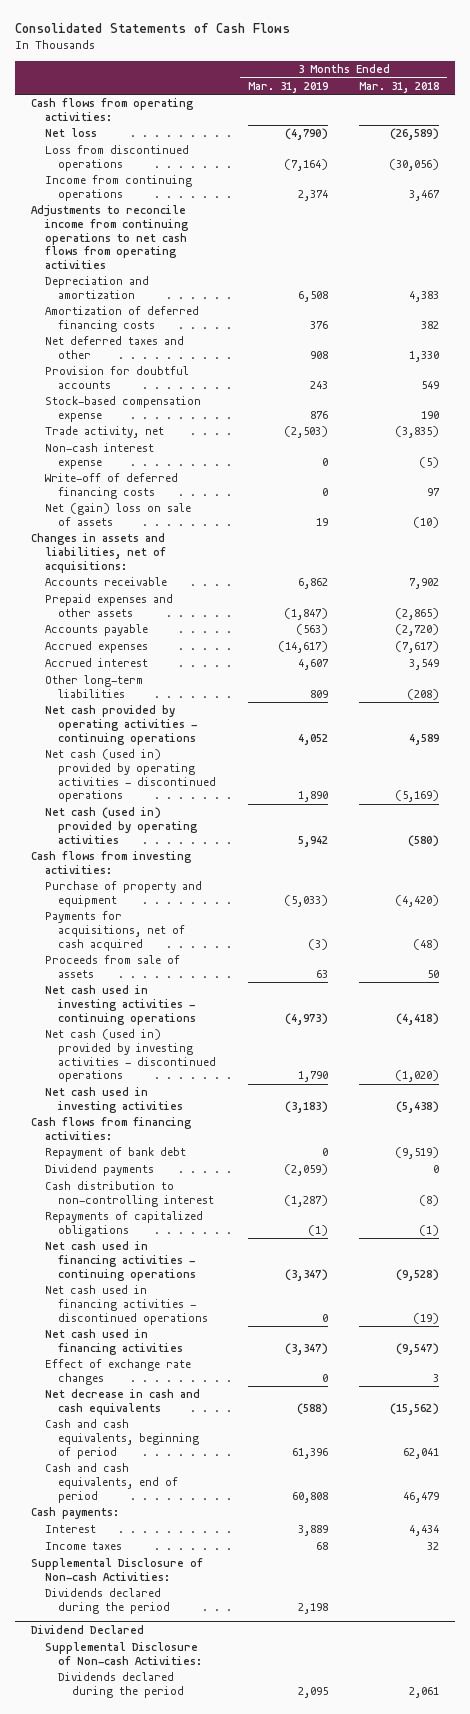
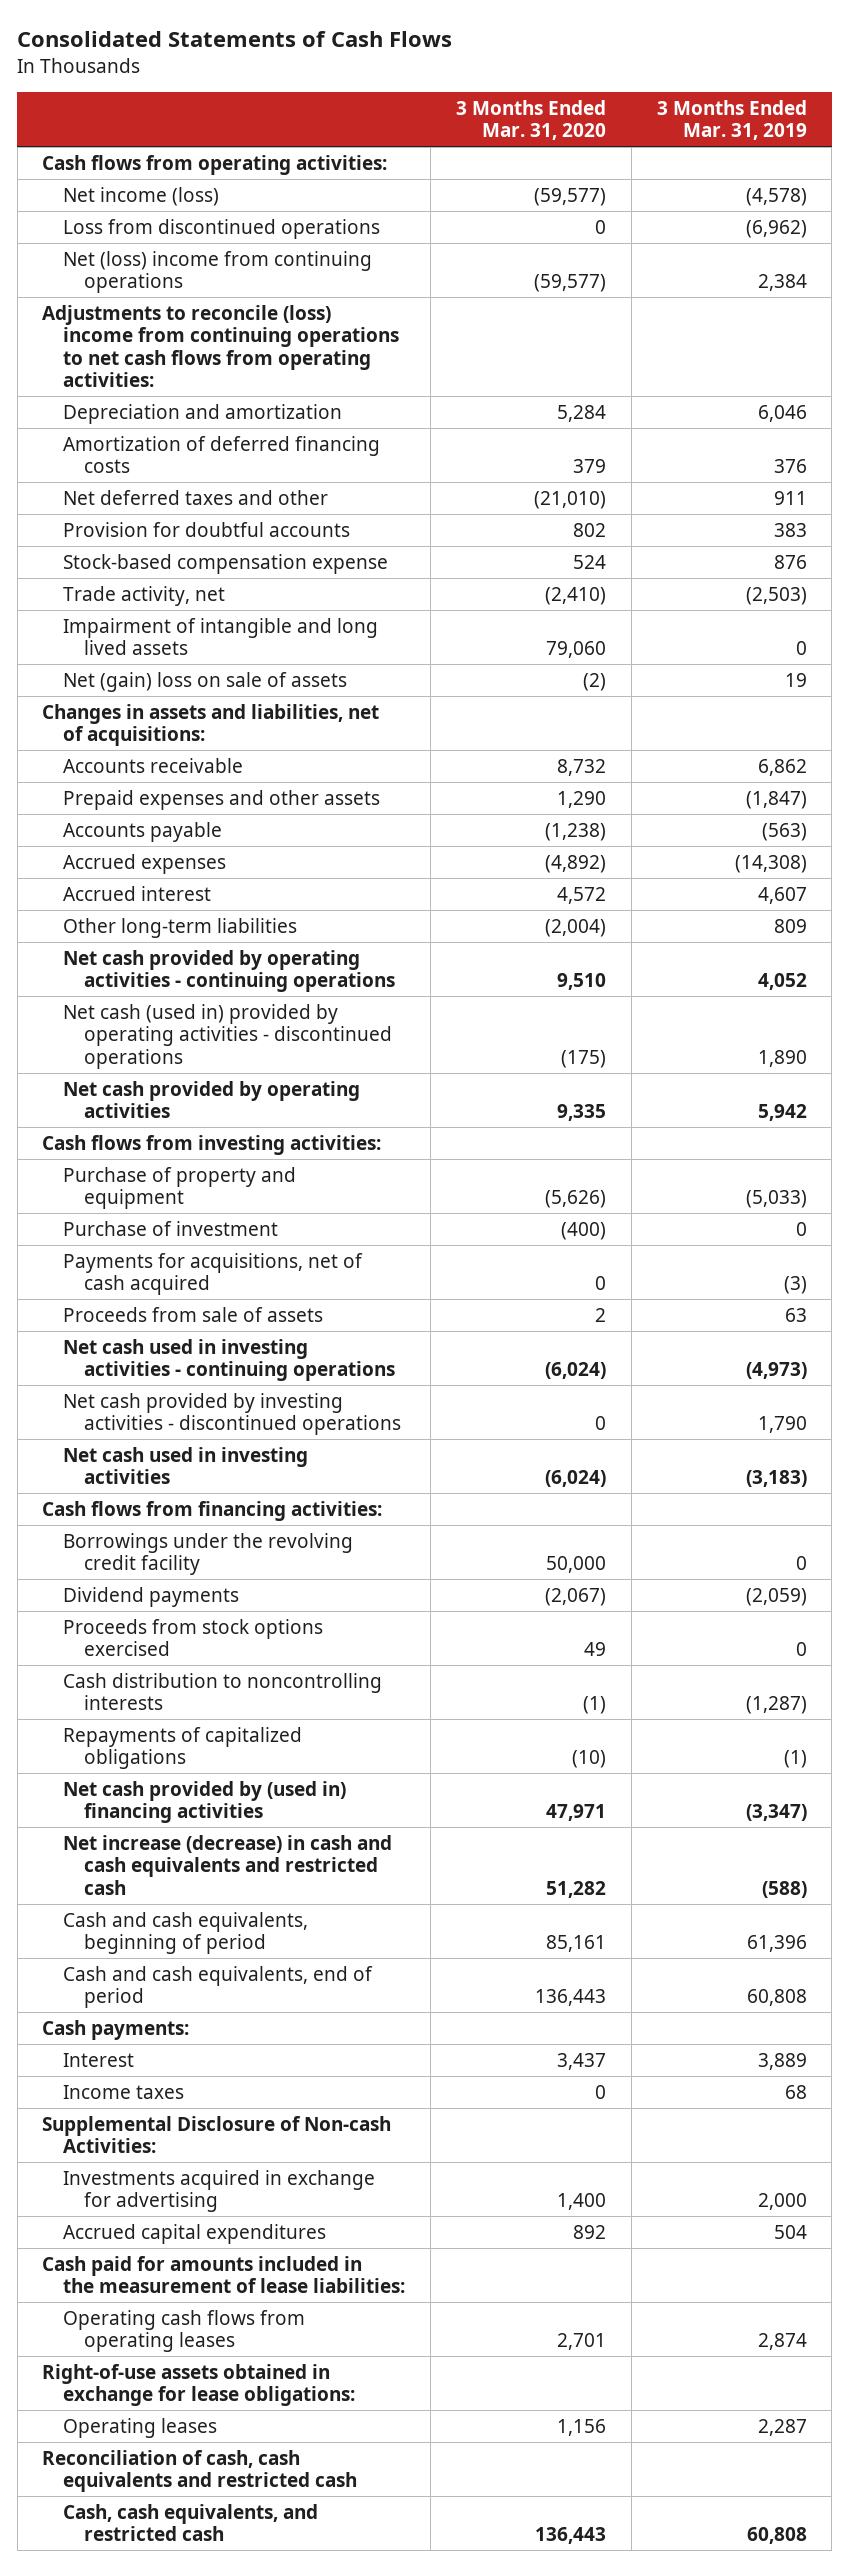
- | 3 Months Ended Mar. 31, 2019 | 3 Months Ended Mar. 31, 2018
+ | 3 Months Ended Mar. 31, 2020 | 3 Months Ended Mar. 31, 2019
- Net loss | (4,790) | (26,589)
- Loss from discontinued operations | (7,164) | (30,056)
- Income from continuing operations | 2,374 | 3,467
- Adjustments to reconcile income from continuing operations to net cash flows from operating activities
- Depreciation and amortization | 6,508 | 4,383
+ Net income (loss) | (59,577) | (4,578)
+ Loss from discontinued operations | 0 | (6,962)
+ Net (loss) income from continuing operations | (59,577) | 2,384
+ Adjustments to reconcile (loss) income from continuing operations to net cash flows from operating activities:
+ Depreciation and amortization | 5,284 | 6,046
- Net deferred taxes and other | 908 | 1,330
- Provision for doubtful accounts | 243 | 549
+ Net deferred taxes and other | (21,010) | 911
+ Provision for doubtful accounts | 802 | 383
- Non-cash interest expense | 0 | (5)
- Write-off of deferred financing costs | 0 | 97
+ Impairment of intangible and long lived assets | 79,060 | 0
- Accrued expenses | (14,617) | (7,617)
+ Accrued expenses | (4,892) | (14,308)
- Net cash (used in) provided by operating activities | 5,942 | (580)
+ Net cash provided by operating activities | 9,335 | 5,942
+ Purchase of investment | (400) | 0
- Net cash (used in) provided by investing activities - discontinued operations | 1,790 | (1,020)
+ Net cash provided by investing activities - discontinued operations | 0 | 1,790
- Repayment of bank debt | 0 | (9,519)
+ Borrowings under the revolving credit facility | 50,000 | 0
- Cash distribution to non-controlling interest | (1,287) | (8)
+ Proceeds from stock options exercised | 49 | 0
+ Cash distribution to noncontrolling interests | (1) | (1,287)
- Net cash used in financing activities - continuing operations | (3,347) | (9,528)
- Net cash used in financing activities - discontinued operations | 0 | (19)
- Net cash used in financing activities | (3,347) | (9,547)
- Effect of exchange rate changes | 0 | 3
- Net decrease in cash and cash equivalents | (588) | (15,562)
+ Net cash provided by (used in) financing activities | 47,971 | (3,347)
+ Net increase (decrease) in cash and cash equivalents and restricted cash | 51,282 | (588)
- Dividends declared during the period | 2,198 |
- Dividend Declared
- Supplemental Disclosure of Non-cash Activities:
- Dividends declared during the period | 2,095 | 2,061
+ Investments acquired in exchange for advertising | 1,400 | 2,000
+ Accrued capital expenditures | 892 | 504
+ Cash paid for amounts included in the measurement of lease liabilities:
+ Operating cash flows from operating leases | 2,701 | 2,874
+ Right-of-use assets obtained in exchange for lease obligations:
+ Operating leases | 1,156 | 2,287
+ Reconciliation of cash, cash equivalents and restricted cash
+ Cash, cash equivalents, and restricted cash | 136,443 | 60,808

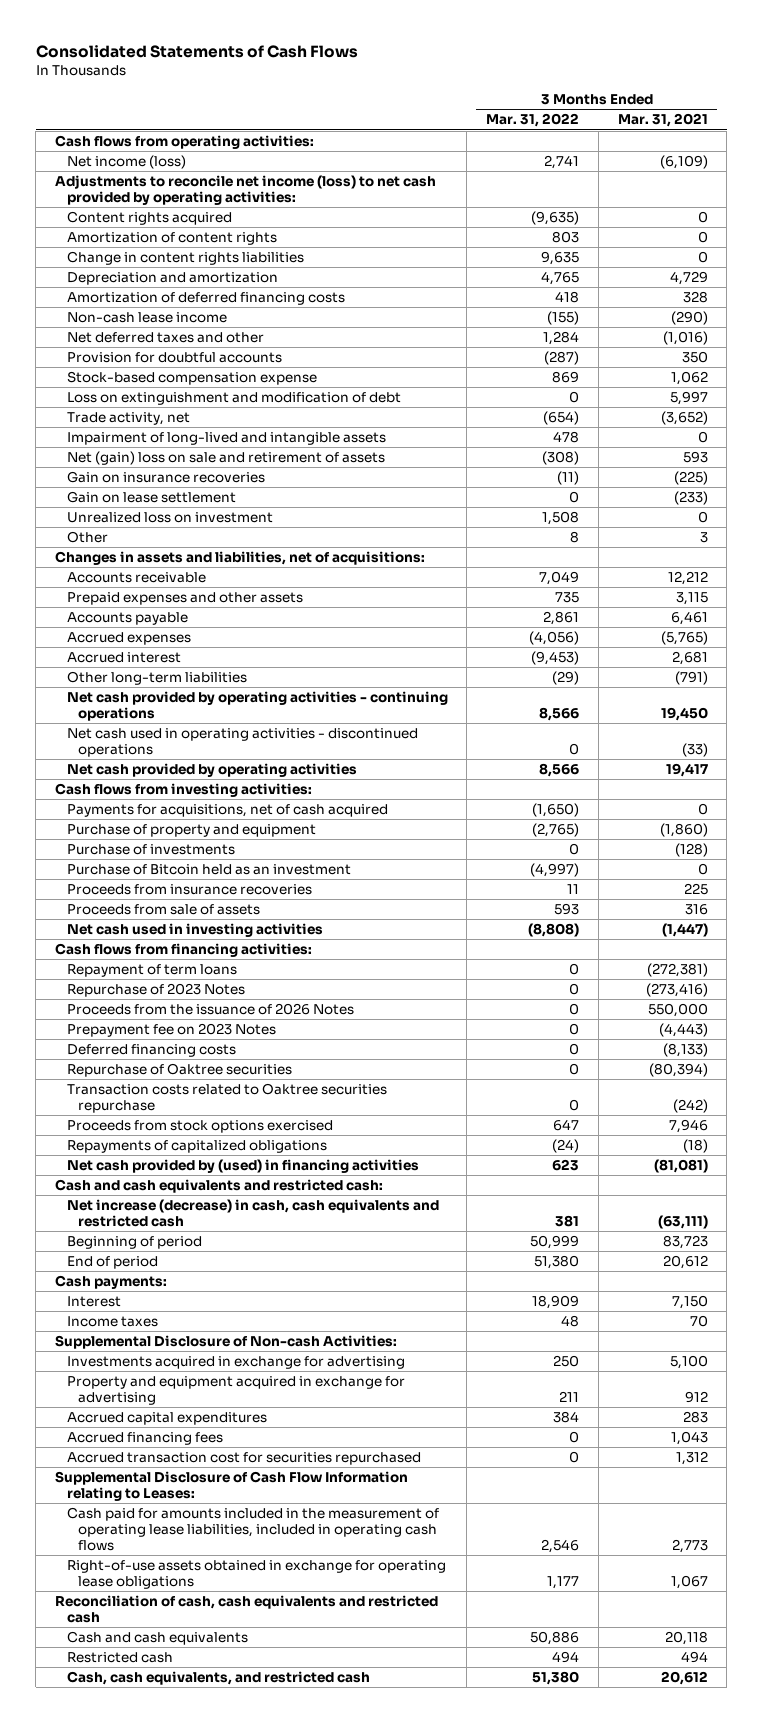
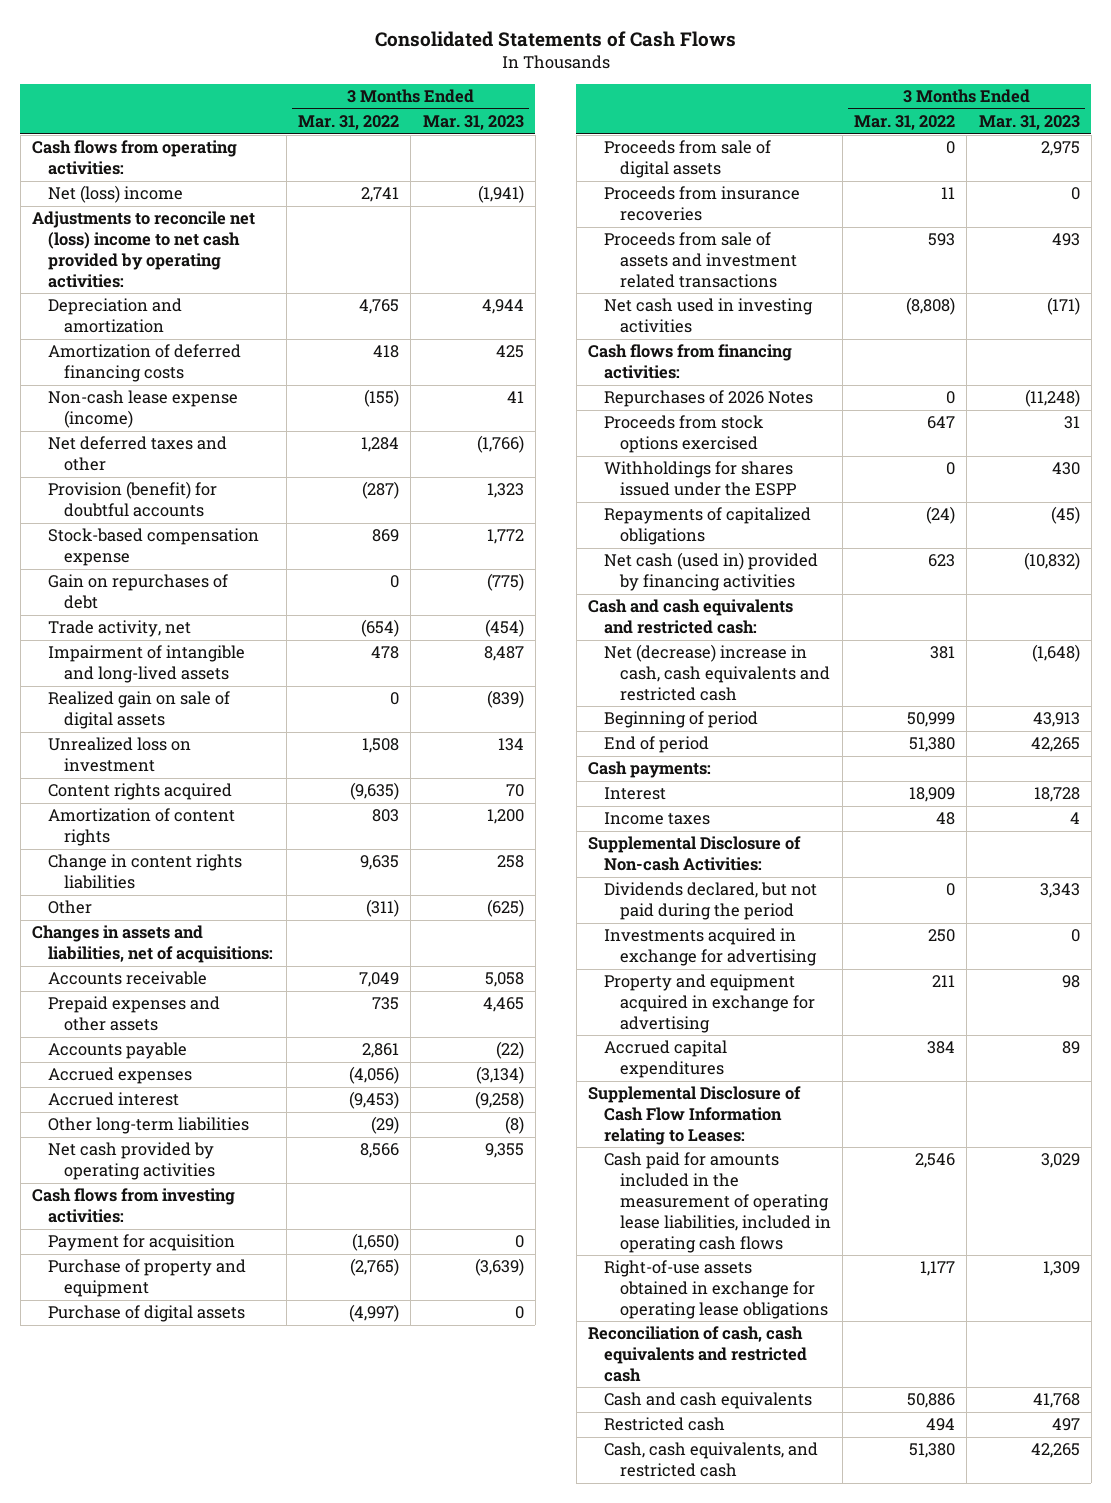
- | 3 Months Ended Mar. 31, 2022 | 3 Months Ended Mar. 31, 2021
+ | 3 Months Ended Mar. 31, 2022 | 3 Months Ended Mar. 31, 2023
- Net income (loss) | 2,741 | (6,109)
- Adjustments to reconcile net income (loss) to net cash provided by operating activities:
+ Net (loss) income | 2,741 | (1,941)
+ Adjustments to reconcile net (loss) income to net cash provided by operating activities:
- Non-cash lease income | (155) | (290)
+ Non-cash lease expense (income) | (155) | 41
- Provision for doubtful accounts | (287) | 350
+ Provision (benefit) for doubtful accounts | (287) | 1,323
- Loss on extinguishment and modification of debt | 0 | 5,997
+ Gain on repurchases of debt | 0 | (775)
- Impairment of long-lived and intangible assets | 478 | 0
- Net (gain) loss on sale and retirement of assets | (308) | 593
- Gain on insurance recoveries | (11) | (225)
- Gain on lease settlement | 0 | (233)
+ Impairment of intangible and long-lived assets | 478 | 8,487
+ Realized gain on sale of digital assets | 0 | (839)
- Other | 8 | 3
moved down: Content rights acquired | (9,635) | 70
moved down: Amortization of content rights | 803 | 1,200
moved down: Change in content rights liabilities | 9,635 | 258
+ Other | (311) | (625)
- Net cash provided by operating activities - continuing operations | 8,566 | 19,450
- Net cash used in operating activities - discontinued operations | 0 | (33)
- Payments for acquisitions, net of cash acquired | (1,650) | 0
+ Payment for acquisition | (1,650) | 0
- Purchase of investments | 0 | (128)
- Purchase of Bitcoin held as an investment | (4,997) | 0
+ Purchase of digital assets | (4,997) | 0
+ Proceeds from sale of digital assets | 0 | 2,975
- Proceeds from sale of assets | 593 | 316
+ Proceeds from sale of assets and investment related transactions | 593 | 493
- Repayment of term loans | 0 | (272,381)
- Repurchase of 2023 Notes | 0 | (273,416)
- Proceeds from the issuance of 2026 Notes | 0 | 550,000
- Prepayment fee on 2023 Notes | 0 | (4,443)
- Deferred financing costs | 0 | (8,133)
- Repurchase of Oaktree securities | 0 | (80,394)
- Transaction costs related to Oaktree securities repurchase | 0 | (242)
+ Repurchases of 2026 Notes | 0 | (11,248)
+ Withholdings for shares issued under the ESPP | 0 | 430
- Net cash provided by (used) in financing activities | 623 | (81,081)
+ Net cash (used in) provided by financing activities | 623 | (10,832)
- Net increase (decrease) in cash, cash equivalents and restricted cash | 381 | (63,111)
+ Net (decrease) increase in cash, cash equivalents and restricted cash | 381 | (1,648)
+ Dividends declared, but not paid during the period | 0 | 3,343
- Accrued financing fees | 0 | 1,043
- Accrued transaction cost for securities repurchased | 0 | 1,312

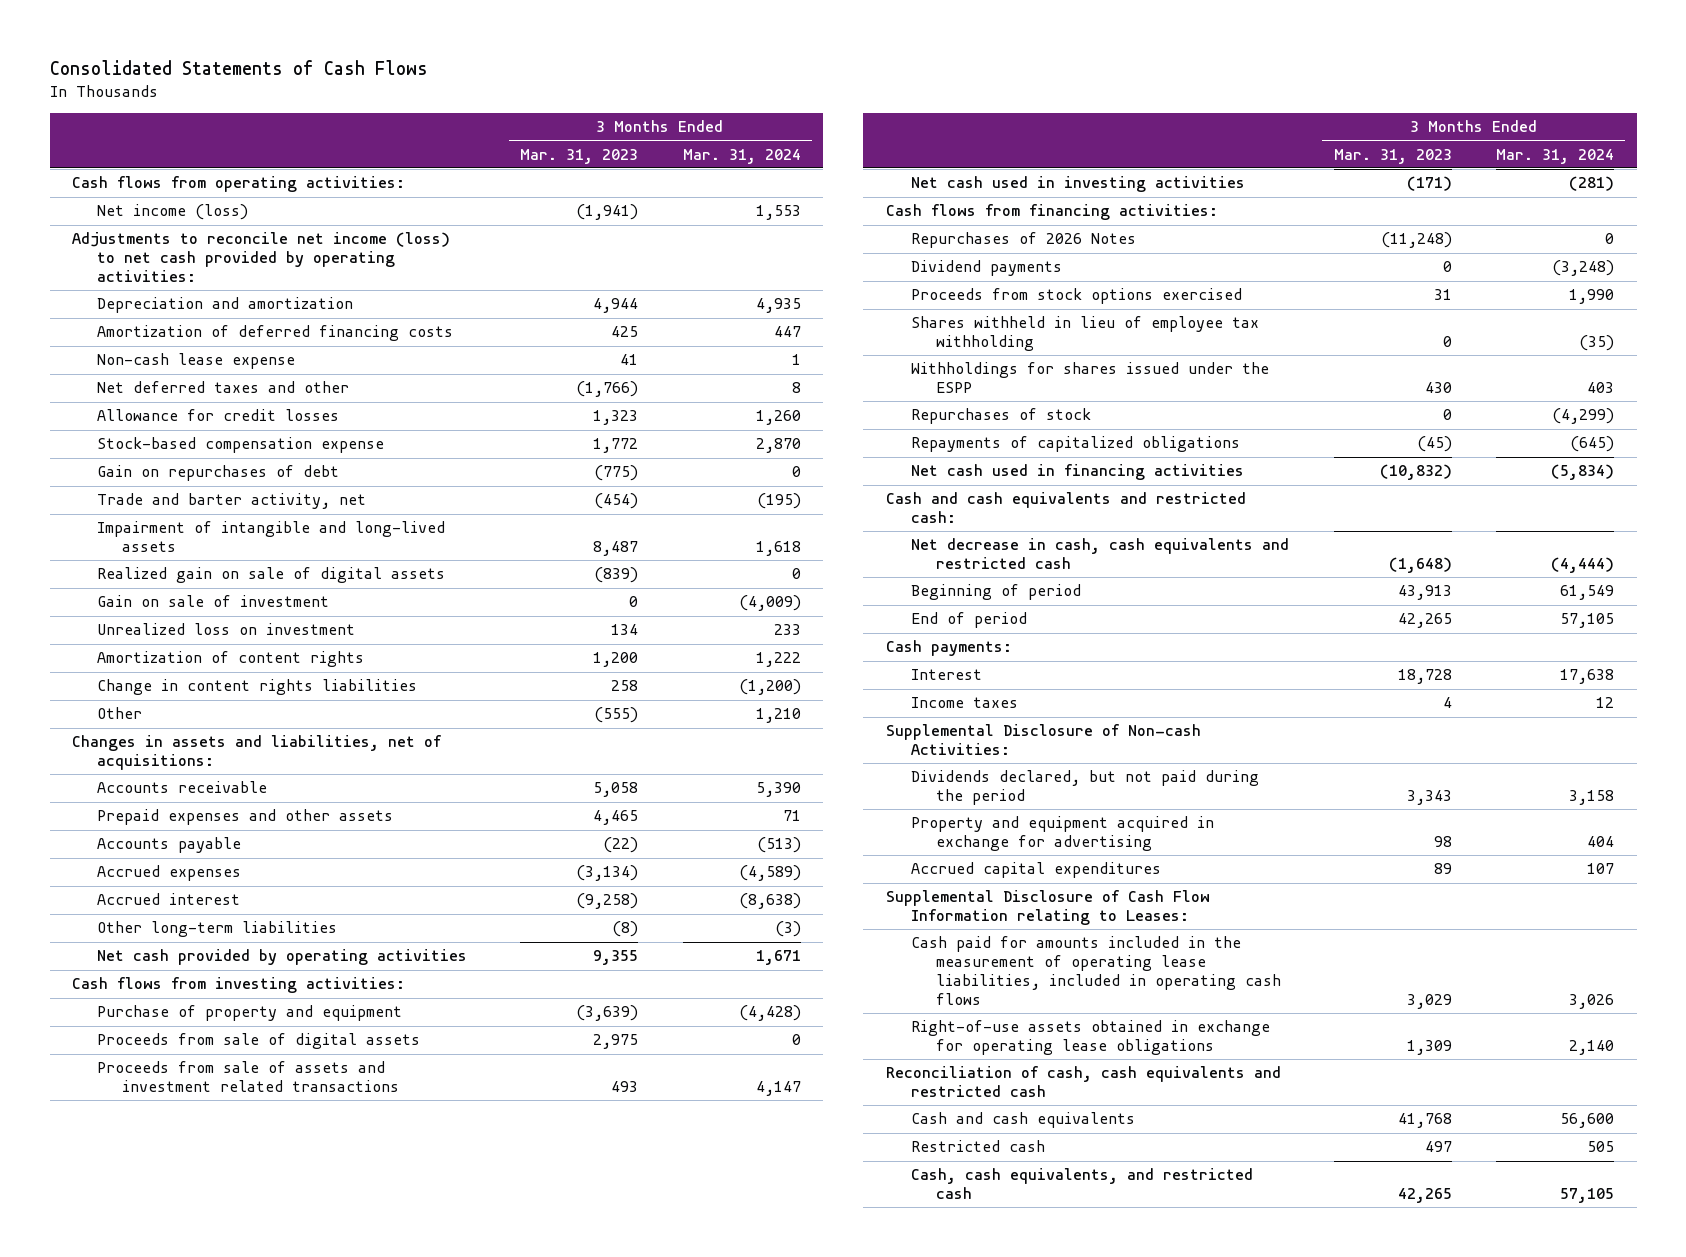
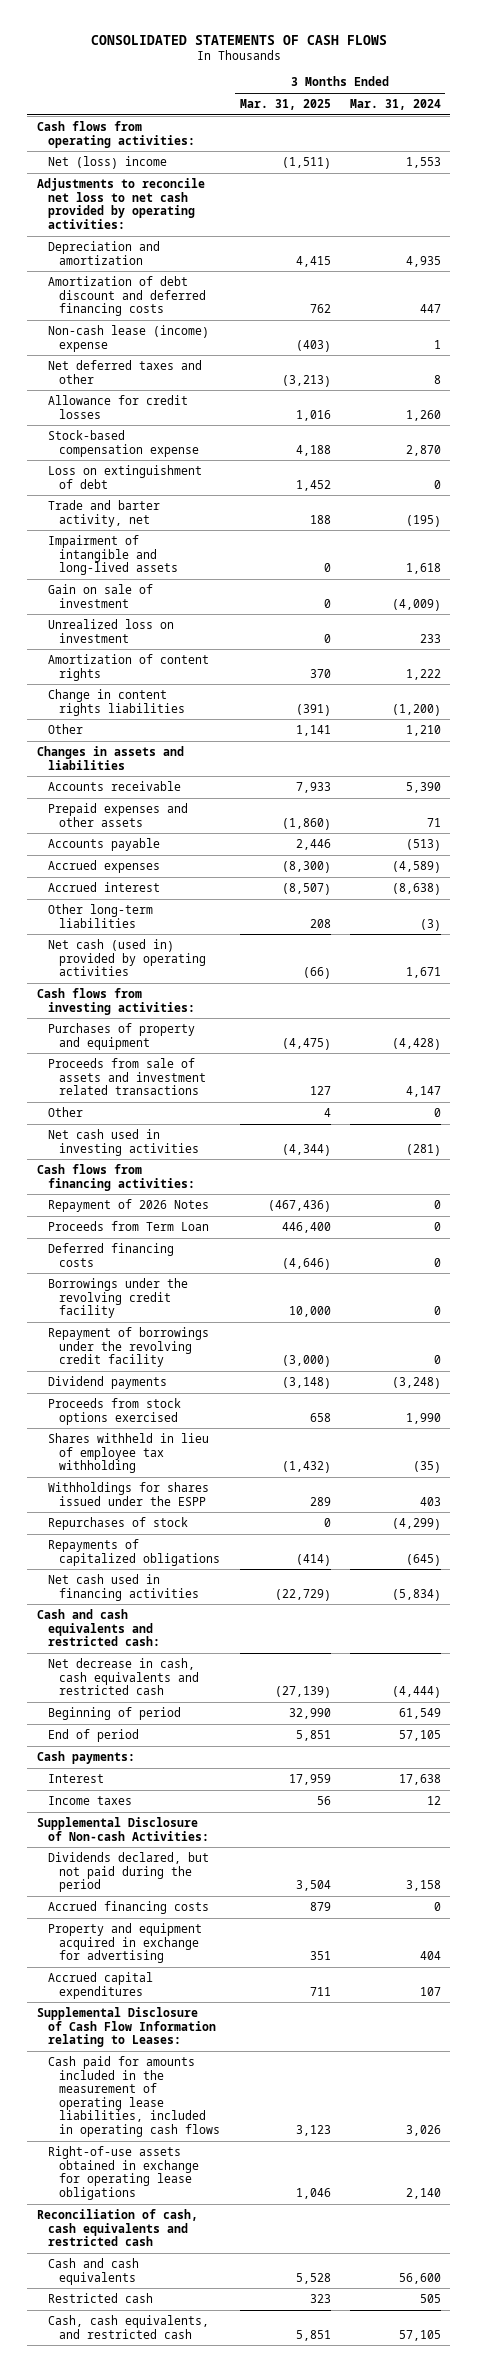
- Consolidated Statements of Cash Flows
+ CONSOLIDATED STATEMENTS OF CASH FLOWS
- | 3 Months Ended Mar. 31, 2023 | 3 Months Ended Mar. 31, 2024
+ | 3 Months Ended Mar. 31, 2025 | 3 Months Ended Mar. 31, 2024
- Net income (loss) | (1,941) | 1,553
- Adjustments to reconcile net income (loss) to net cash provided by operating activities:
+ Net (loss) income | (1,511) | 1,553
+ Adjustments to reconcile net loss to net cash provided by operating activities:
- Amortization of deferred financing costs | 425 | 447
- Non-cash lease expense | 41 | 1
+ Amortization of debt discount and deferred financing costs | 762 | 447
+ Non-cash lease (income) expense | (403) | 1
- Gain on repurchases of debt | (775) | 0
+ Loss on extinguishment of debt | 1,452 | 0
- Realized gain on sale of digital assets | (839) | 0
- Changes in assets and liabilities, net of acquisitions:
+ Changes in assets and liabilities
- Net cash provided by operating activities | 9,355 | 1,671
+ Net cash (used in) provided by operating activities | (66) | 1,671
- Purchase of property and equipment | (3,639) | (4,428)
- Proceeds from sale of digital assets | 2,975 | 0
+ Purchases of property and equipment | (4,475) | (4,428)
+ Other | 4 | 0
- Repurchases of 2026 Notes | (11,248) | 0
+ Repayment of 2026 Notes | (467,436) | 0
+ Proceeds from Term Loan | 446,400 | 0
+ Deferred financing costs | (4,646) | 0
+ Borrowings under the revolving credit facility | 10,000 | 0
+ Repayment of borrowings under the revolving credit facility | (3,000) | 0
+ Accrued financing costs | 879 | 0

